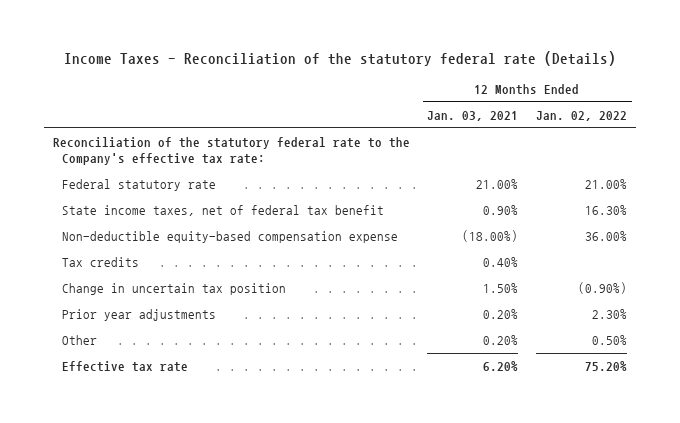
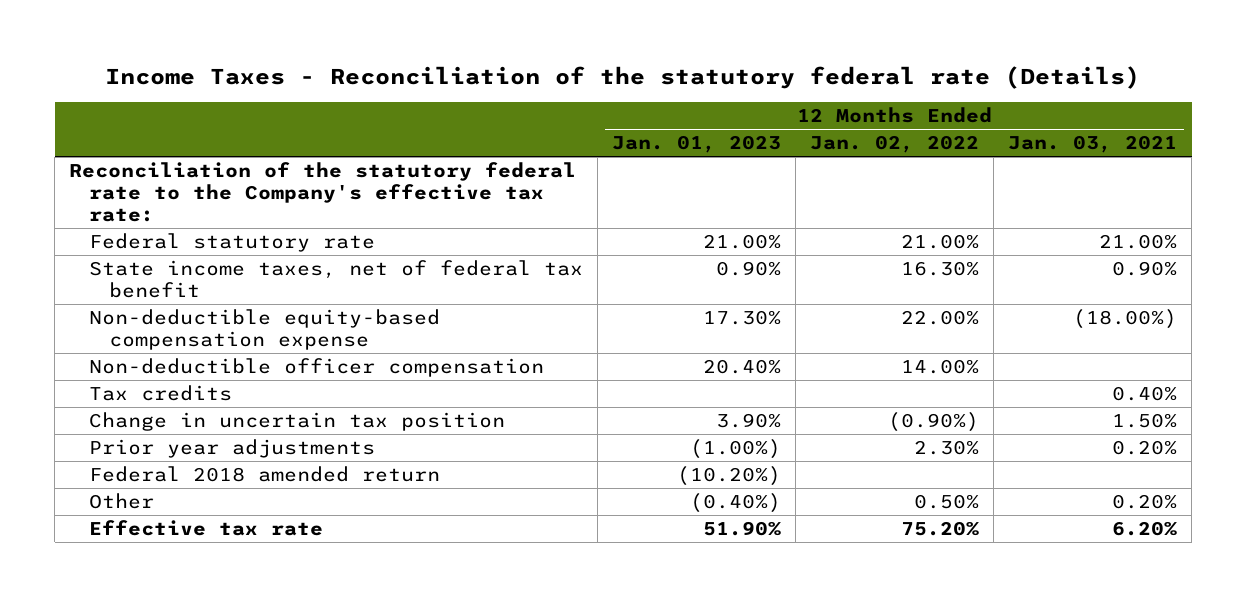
- | 12 Months Ended Jan. 03, 2021 | 12 Months Ended Jan. 02, 2022
+ | 12 Months Ended Jan. 01, 2023 | 12 Months Ended Jan. 02, 2022 | 12 Months Ended Jan. 03, 2021
- Non-deductible equity-based compensation expense | (18.00%) | 36.00%
+ Non-deductible equity-based compensation expense | 17.30% | 22.00% | (18.00%)
+ Non-deductible officer compensation | 20.40% | 14.00% |
+ Federal 2018 amended return | (10.20%) | |

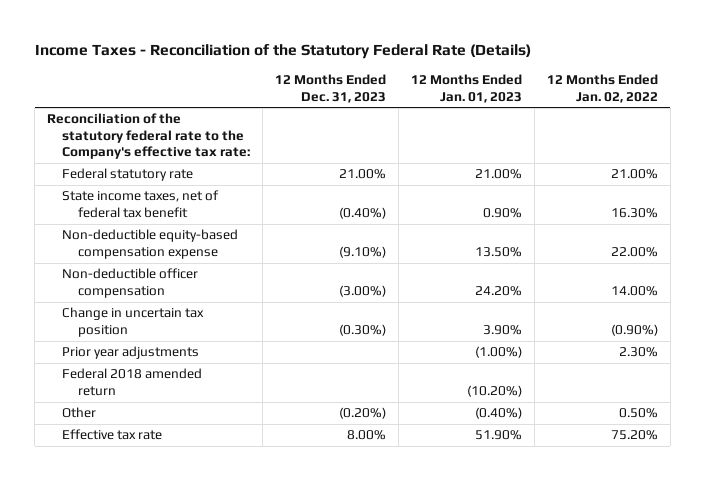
- Income Taxes - Reconciliation of the statutory federal rate (Details)
+ Income Taxes - Reconciliation of the Statutory Federal Rate (Details)
- | 12 Months Ended Jan. 01, 2023 | 12 Months Ended Jan. 02, 2022 | 12 Months Ended Jan. 03, 2021
+ | 12 Months Ended Dec. 31, 2023 | 12 Months Ended Jan. 01, 2023 | 12 Months Ended Jan. 02, 2022
- Non-deductible equity-based compensation expense | 17.30% | 22.00% | (18.00%)
- Non-deductible officer compensation | 20.40% | 14.00% |
- Tax credits | | | 0.40%
+ Non-deductible equity-based compensation expense | (9.10%) | 13.50% | 22.00%
+ Non-deductible officer compensation | (3.00%) | 24.20% | 14.00%

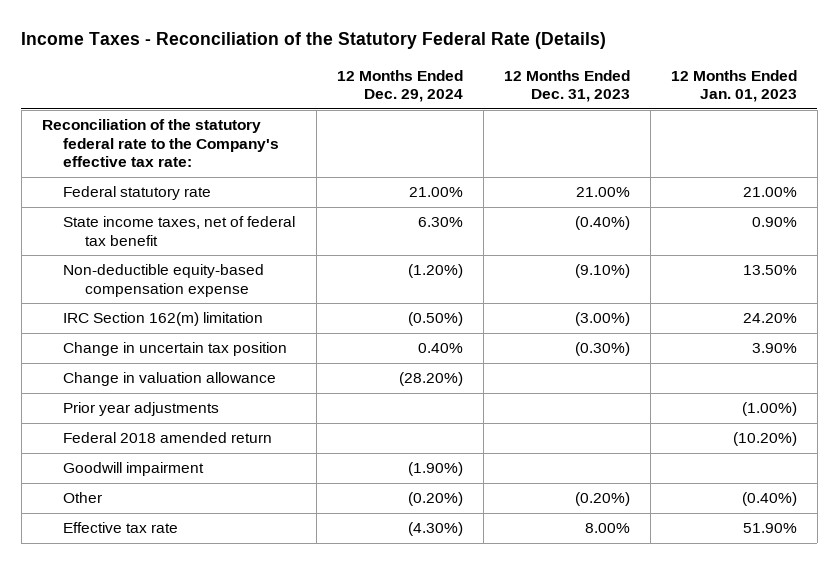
- | 12 Months Ended Dec. 31, 2023 | 12 Months Ended Jan. 01, 2023 | 12 Months Ended Jan. 02, 2022
+ | 12 Months Ended Dec. 29, 2024 | 12 Months Ended Dec. 31, 2023 | 12 Months Ended Jan. 01, 2023
- Non-deductible officer compensation | (3.00%) | 24.20% | 14.00%
+ IRC Section 162(m) limitation | (0.50%) | (3.00%) | 24.20%
+ Change in valuation allowance | (28.20%) | |
+ Goodwill impairment | (1.90%) | |

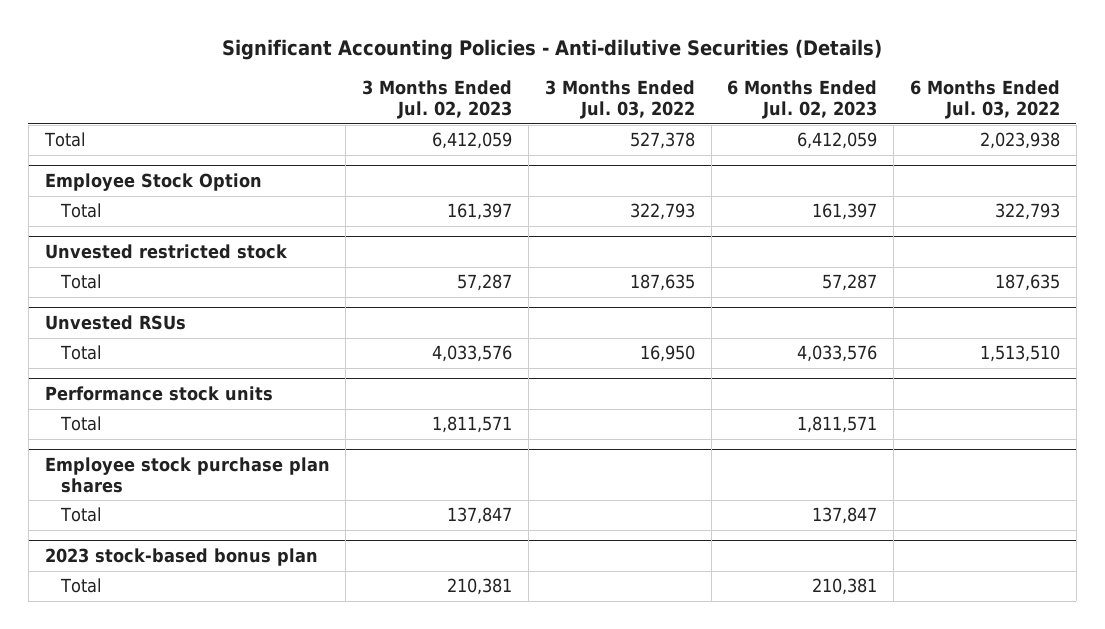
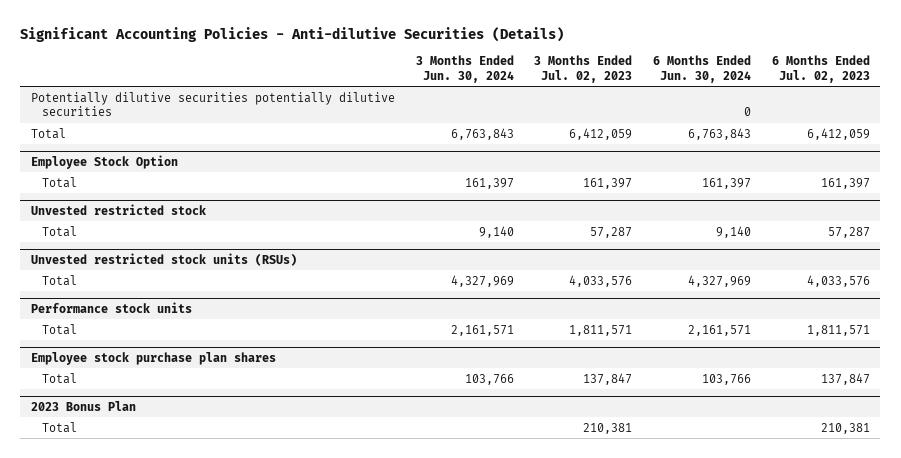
- | 3 Months Ended Jul. 02, 2023 | 3 Months Ended Jul. 03, 2022 | 6 Months Ended Jul. 02, 2023 | 6 Months Ended Jul. 03, 2022
+ | 3 Months Ended Jun. 30, 2024 | 3 Months Ended Jul. 02, 2023 | 6 Months Ended Jun. 30, 2024 | 6 Months Ended Jul. 02, 2023
+ Potentially dilutive securities potentially dilutive securities | | | 0 |
- Unvested RSUs
+ Unvested restricted stock units (RSUs)
- 2023 stock-based bonus plan
+ 2023 Bonus Plan

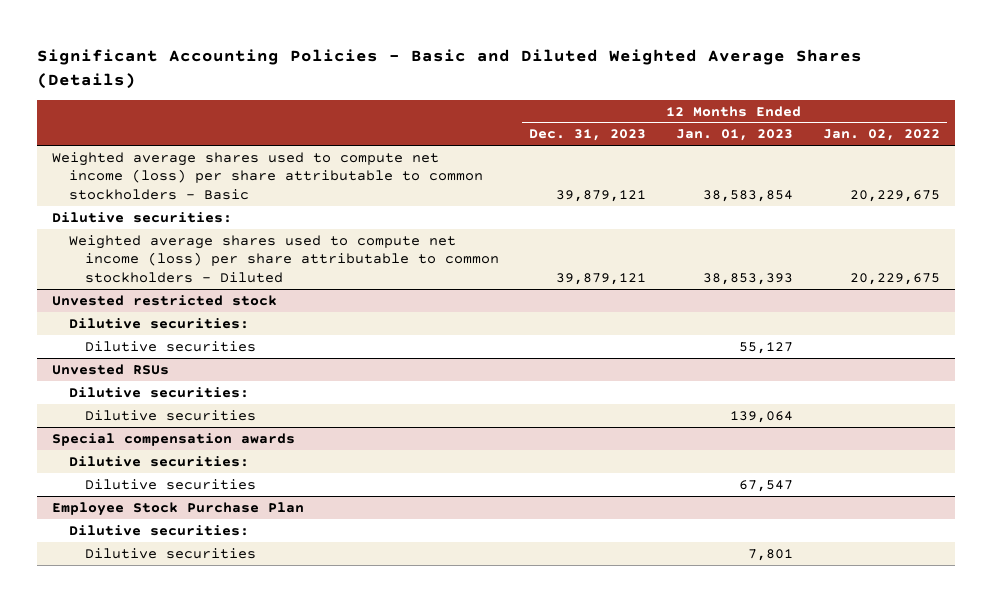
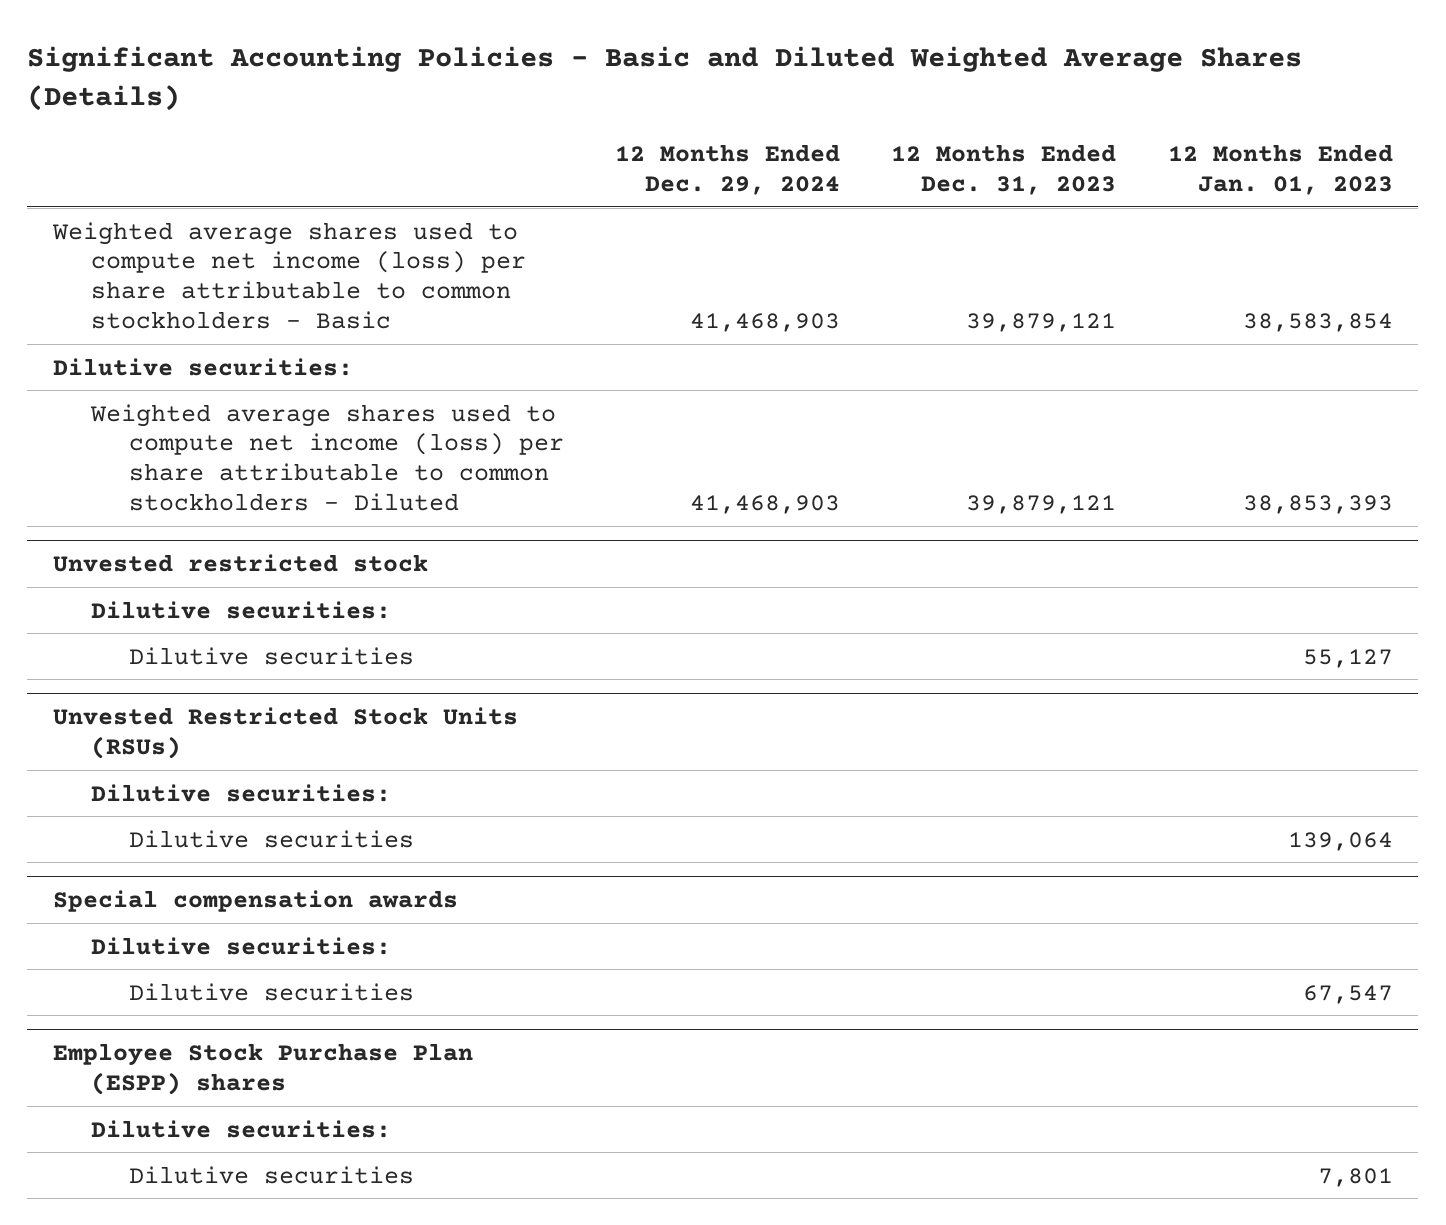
- | 12 Months Ended Dec. 31, 2023 | 12 Months Ended Jan. 01, 2023 | 12 Months Ended Jan. 02, 2022
+ | 12 Months Ended Dec. 29, 2024 | 12 Months Ended Dec. 31, 2023 | 12 Months Ended Jan. 01, 2023
- Unvested RSUs
+ Unvested Restricted Stock Units (RSUs)
- Employee Stock Purchase Plan
+ Employee Stock Purchase Plan (ESPP) shares

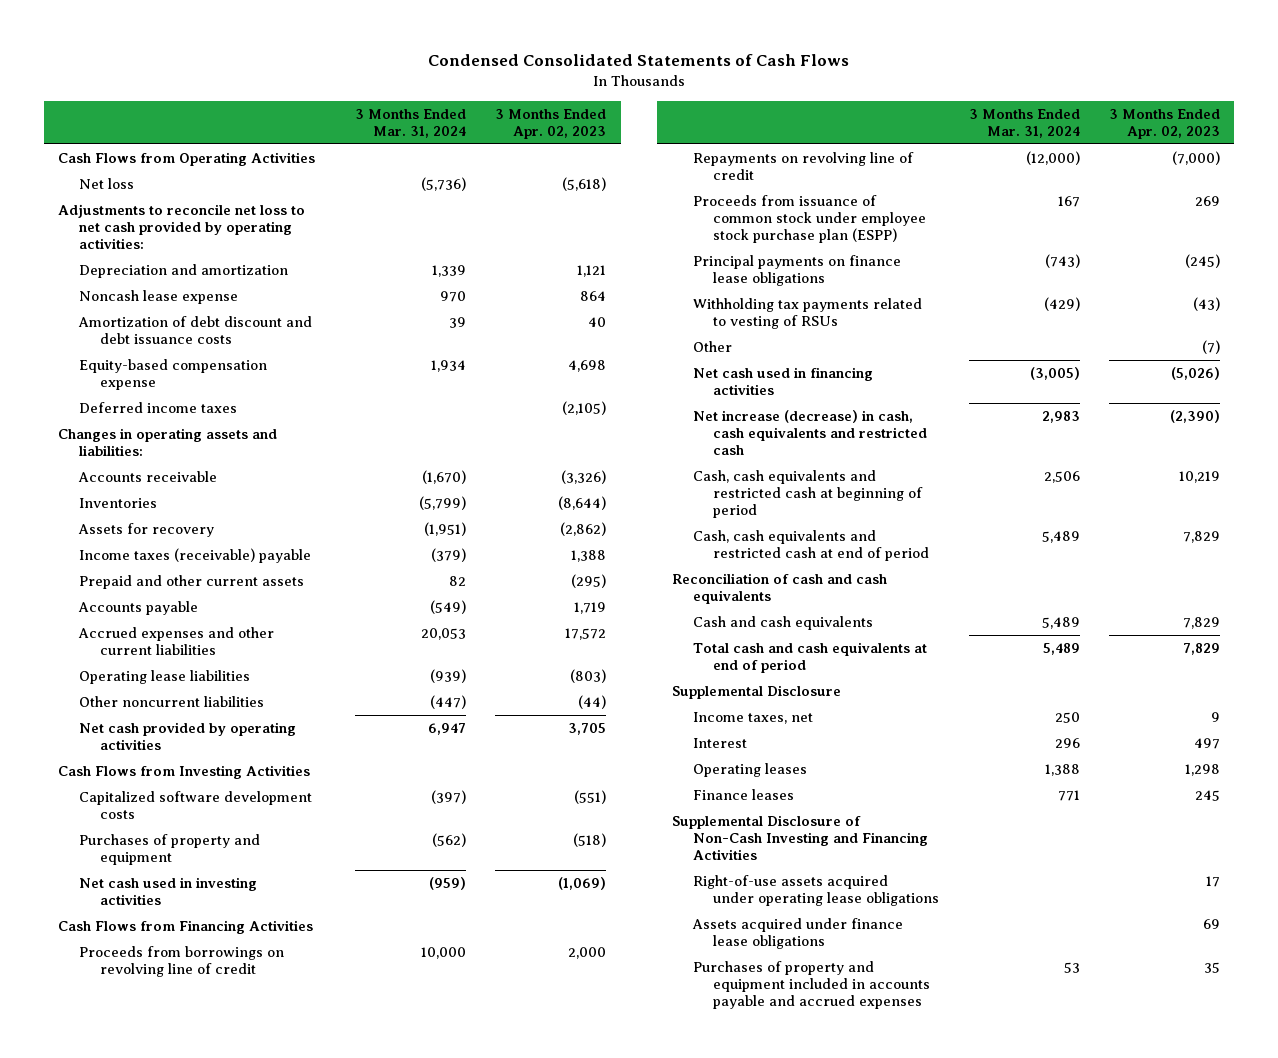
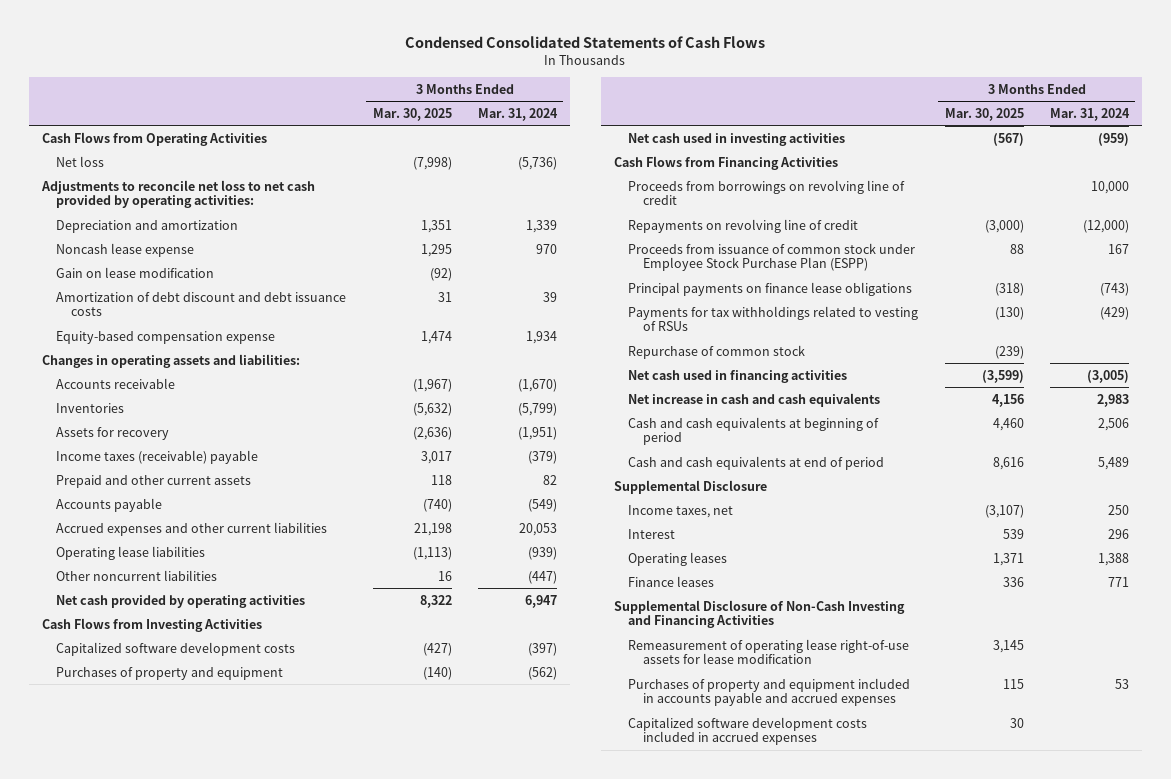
- | 3 Months Ended Mar. 31, 2024 | 3 Months Ended Apr. 02, 2023
+ | 3 Months Ended Mar. 30, 2025 | 3 Months Ended Mar. 31, 2024
+ Gain on lease modification | (92) |
- Deferred income taxes | | (2,105)
- Proceeds from issuance of common stock under employee stock purchase plan (ESPP) | 167 | 269
+ Proceeds from issuance of common stock under Employee Stock Purchase Plan (ESPP) | 88 | 167
- Withholding tax payments related to vesting of RSUs | (429) | (43)
- Other | | (7)
+ Payments for tax withholdings related to vesting of RSUs | (130) | (429)
+ Repurchase of common stock | (239) |
- Net increase (decrease) in cash, cash equivalents and restricted cash | 2,983 | (2,390)
- Cash, cash equivalents and restricted cash at beginning of period | 2,506 | 10,219
- Cash, cash equivalents and restricted cash at end of period | 5,489 | 7,829
- Reconciliation of cash and cash equivalents
- Cash and cash equivalents | 5,489 | 7,829
- Total cash and cash equivalents at end of period | 5,489 | 7,829
+ Net increase in cash and cash equivalents | 4,156 | 2,983
+ Cash and cash equivalents at beginning of period | 4,460 | 2,506
+ Cash and cash equivalents at end of period | 8,616 | 5,489
- Right-of-use assets acquired under operating lease obligations | | 17
- Assets acquired under finance lease obligations | | 69
+ Remeasurement of operating lease right-of-use assets for lease modification | 3,145 |
+ Capitalized software development costs included in accrued expenses | 30 |

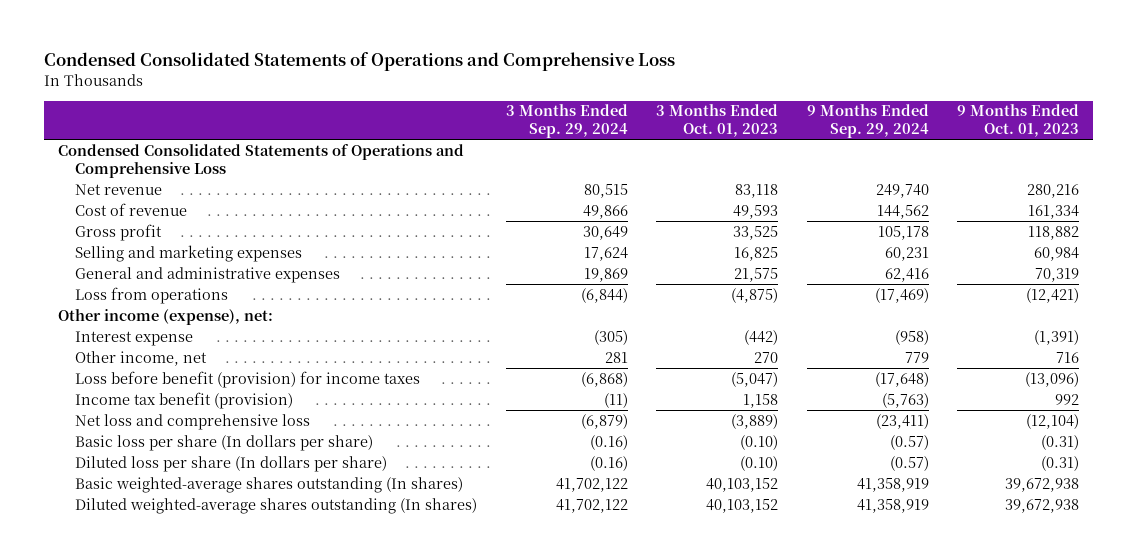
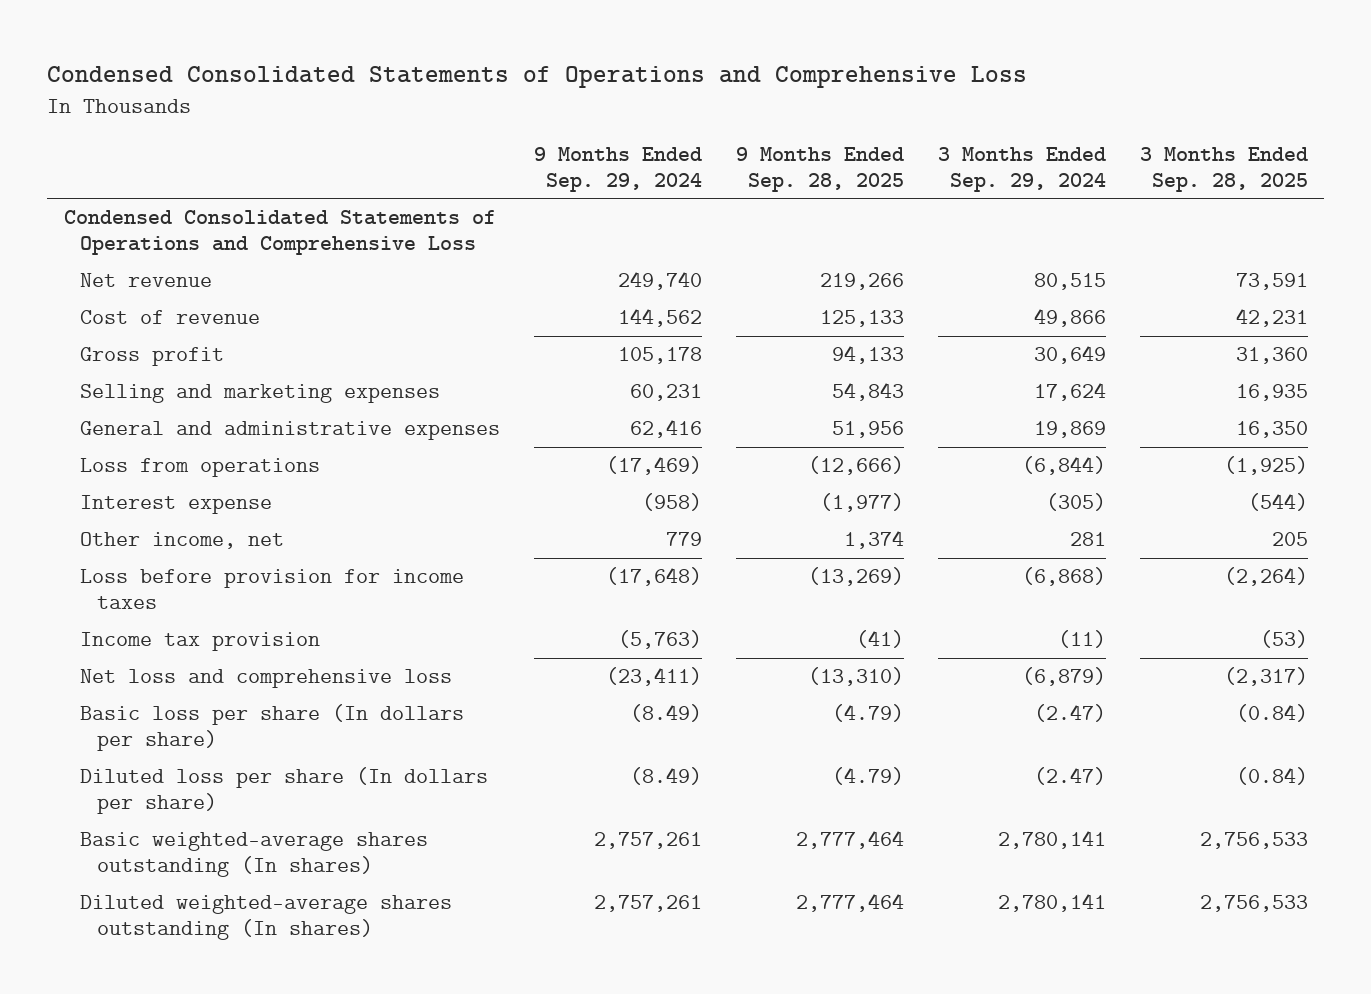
- | 3 Months Ended Sep. 29, 2024 | 3 Months Ended Oct. 01, 2023 | 9 Months Ended Sep. 29, 2024 | 9 Months Ended Oct. 01, 2023
+ | 9 Months Ended Sep. 29, 2024 | 9 Months Ended Sep. 28, 2025 | 3 Months Ended Sep. 29, 2024 | 3 Months Ended Sep. 28, 2025
- Other income (expense), net:
- Loss before benefit (provision) for income taxes | (6,868) | (5,047) | (17,648) | (13,096)
- Income tax benefit (provision) | (11) | 1,158 | (5,763) | 992
+ Loss before provision for income taxes | (17,648) | (13,269) | (6,868) | (2,264)
+ Income tax provision | (5,763) | (41) | (11) | (53)
- Basic loss per share (In dollars per share) | (0.16) | (0.10) | (0.57) | (0.31)
- Diluted loss per share (In dollars per share) | (0.16) | (0.10) | (0.57) | (0.31)
- Basic weighted-average shares outstanding (In shares) | 41,702,122 | 40,103,152 | 41,358,919 | 39,672,938
- Diluted weighted-average shares outstanding (In shares) | 41,702,122 | 40,103,152 | 41,358,919 | 39,672,938
+ Basic loss per share (In dollars per share) | (8.49) | (4.79) | (2.47) | (0.84)
+ Diluted loss per share (In dollars per share) | (8.49) | (4.79) | (2.47) | (0.84)
+ Basic weighted-average shares outstanding (In shares) | 2,757,261 | 2,777,464 | 2,780,141 | 2,756,533
+ Diluted weighted-average shares outstanding (In shares) | 2,757,261 | 2,777,464 | 2,780,141 | 2,756,533

